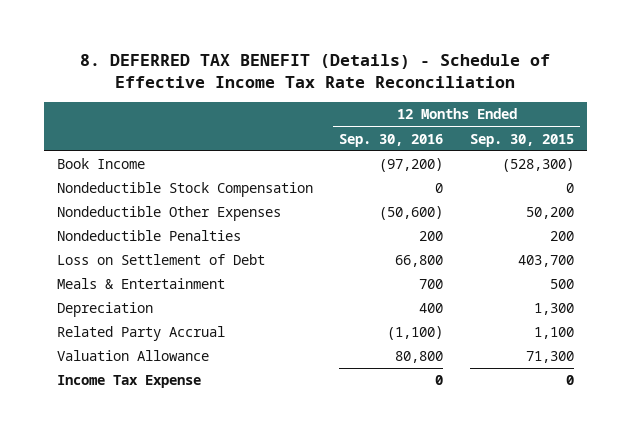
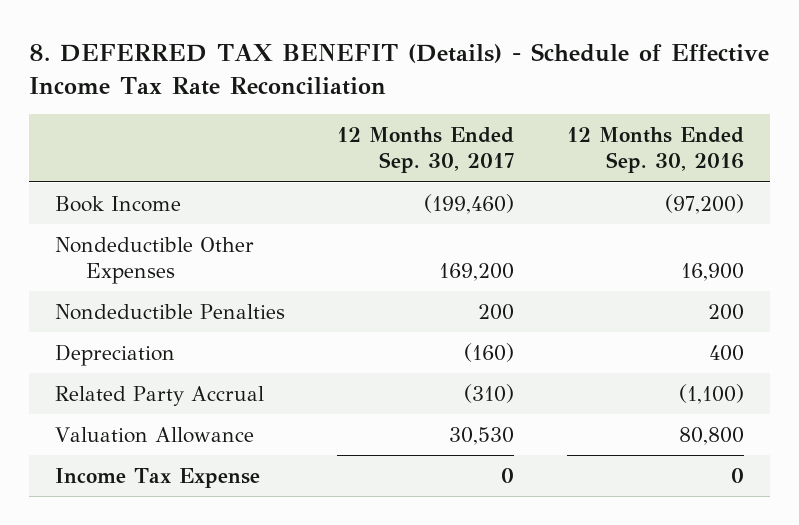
- | 12 Months Ended Sep. 30, 2016 | 12 Months Ended Sep. 30, 2015
+ | 12 Months Ended Sep. 30, 2017 | 12 Months Ended Sep. 30, 2016
- Nondeductible Stock Compensation | 0 | 0
- Nondeductible Other Expenses | (50,600) | 50,200
+ Nondeductible Other Expenses | 169,200 | 16,900
- Loss on Settlement of Debt | 66,800 | 403,700
- Meals & Entertainment | 700 | 500

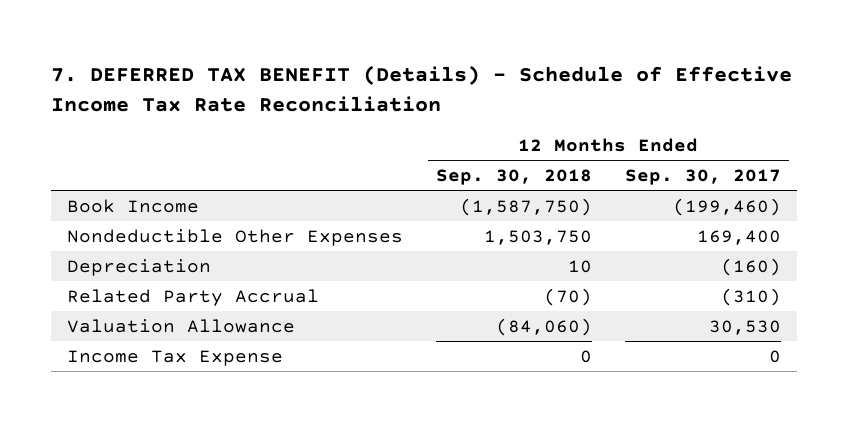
- 8. DEFERRED TAX BENEFIT (Details) - Schedule of Effective Income Tax Rate Reconciliation
+ 7. DEFERRED TAX BENEFIT (Details) - Schedule of Effective Income Tax Rate Reconciliation
- | 12 Months Ended Sep. 30, 2017 | 12 Months Ended Sep. 30, 2016
+ | 12 Months Ended Sep. 30, 2018 | 12 Months Ended Sep. 30, 2017
- Nondeductible Other Expenses | 169,200 | 16,900
- Nondeductible Penalties | 200 | 200
+ Nondeductible Other Expenses | 1,503,750 | 169,400

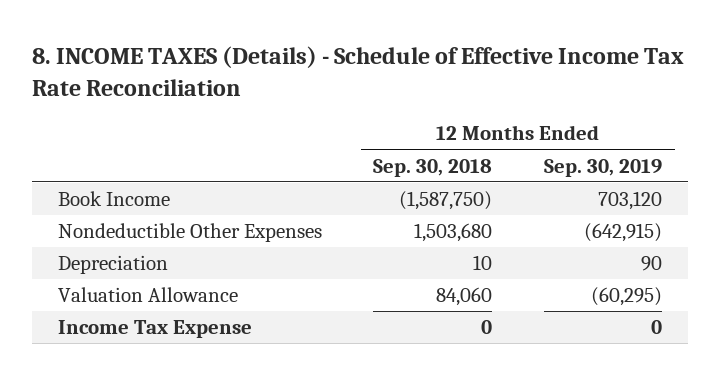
- 7. DEFERRED TAX BENEFIT (Details) - Schedule of Effective Income Tax Rate Reconciliation
+ 8. INCOME TAXES (Details) - Schedule of Effective Income Tax Rate Reconciliation
- | 12 Months Ended Sep. 30, 2018 | 12 Months Ended Sep. 30, 2017
+ | 12 Months Ended Sep. 30, 2018 | 12 Months Ended Sep. 30, 2019
- Nondeductible Other Expenses | 1,503,750 | 169,400
+ Nondeductible Other Expenses | 1,503,680 | (642,915)
- Related Party Accrual | (70) | (310)
- Valuation Allowance | (84,060) | 30,530
+ Valuation Allowance | 84,060 | (60,295)

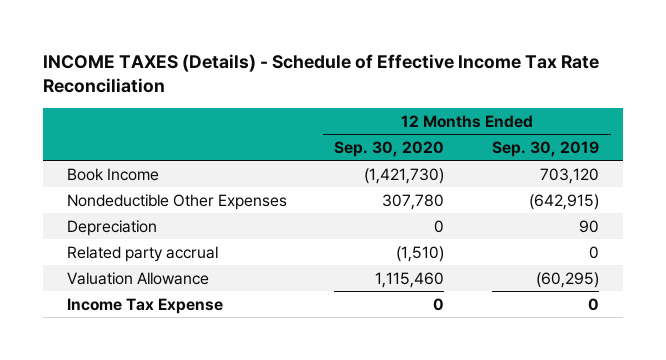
- 8. INCOME TAXES (Details) - Schedule of Effective Income Tax Rate Reconciliation
+ INCOME TAXES (Details) - Schedule of Effective Income Tax Rate Reconciliation
- | 12 Months Ended Sep. 30, 2018 | 12 Months Ended Sep. 30, 2019
+ | 12 Months Ended Sep. 30, 2020 | 12 Months Ended Sep. 30, 2019
+ Related party accrual | (1,510) | 0

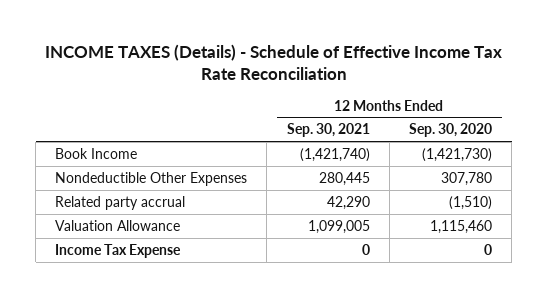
- | 12 Months Ended Sep. 30, 2020 | 12 Months Ended Sep. 30, 2019
+ | 12 Months Ended Sep. 30, 2021 | 12 Months Ended Sep. 30, 2020
- Depreciation | 0 | 90

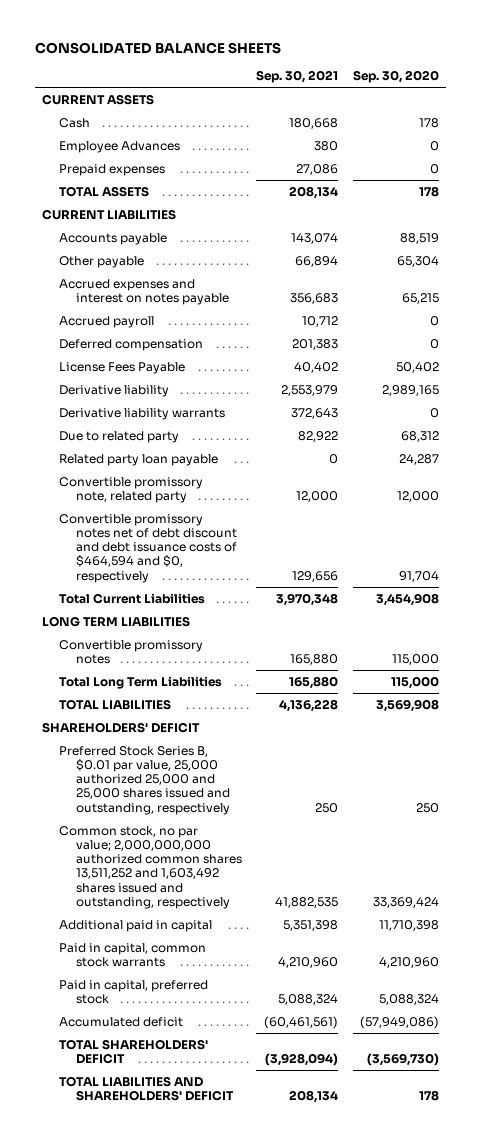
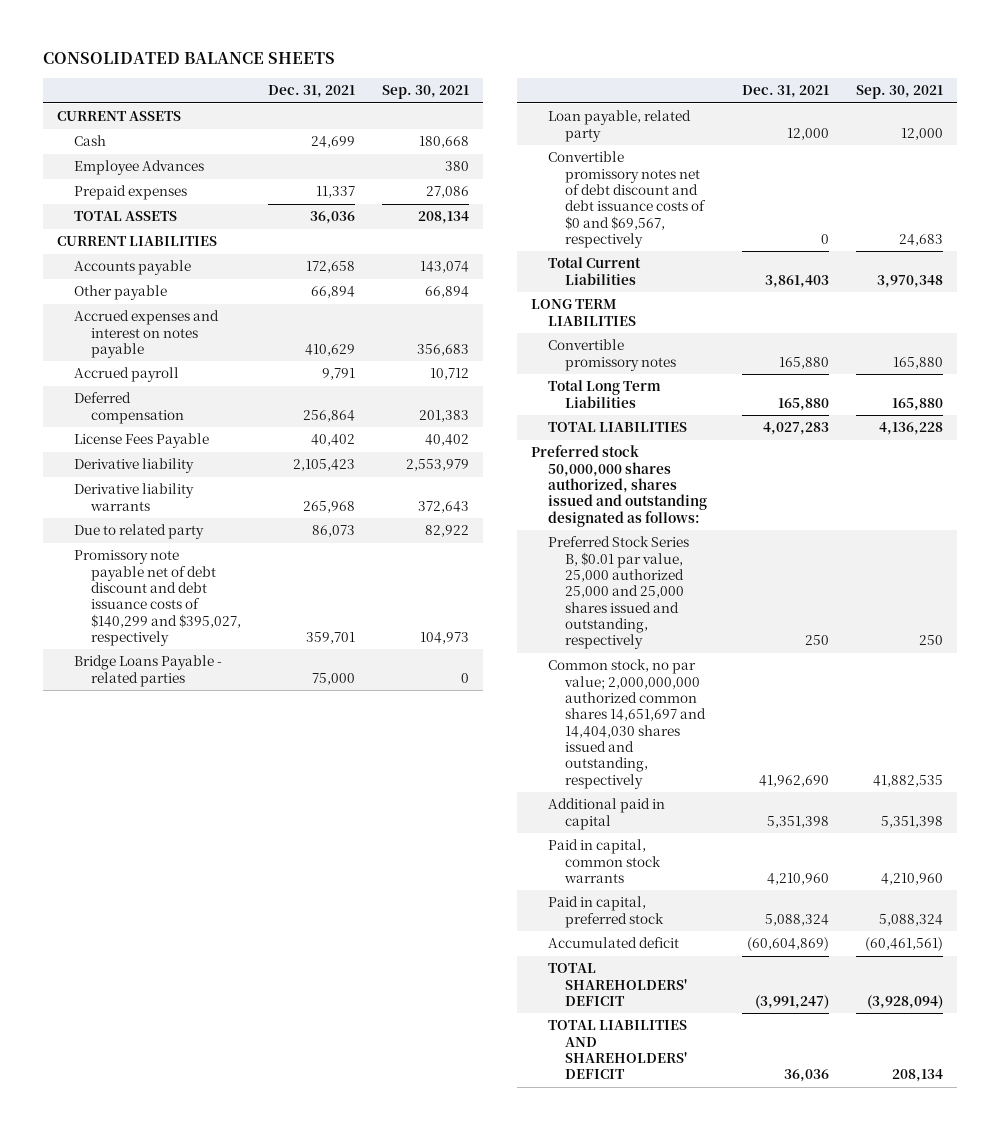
- | Sep. 30, 2021 | Sep. 30, 2020
+ | Dec. 31, 2021 | Sep. 30, 2021
- Related party loan payable | 0 | 24,287
- Convertible promissory note, related party | 12,000 | 12,000
- Convertible promissory notes net of debt discount and debt issuance costs of $464,594 and $0, respectively | 129,656 | 91,704
+ Promissory note payable net of debt discount and debt issuance costs of $140,299 and $395,027, respectively | 359,701 | 104,973
+ Bridge Loans Payable - related parties | 75,000 | 0
+ Loan payable, related party | 12,000 | 12,000
+ Convertible promissory notes net of debt discount and debt issuance costs of $0 and $69,567, respectively | 0 | 24,683
- SHAREHOLDERS' DEFICIT
+ Preferred stock 50,000,000 shares authorized, shares issued and outstanding designated as follows:
- Common stock, no par value; 2,000,000,000 authorized common shares 13,511,252 and 1,603,492 shares issued and outstanding, respectively | 41,882,535 | 33,369,424
+ Common stock, no par value; 2,000,000,000 authorized common shares 14,651,697 and 14,404,030 shares issued and outstanding, respectively | 41,962,690 | 41,882,535

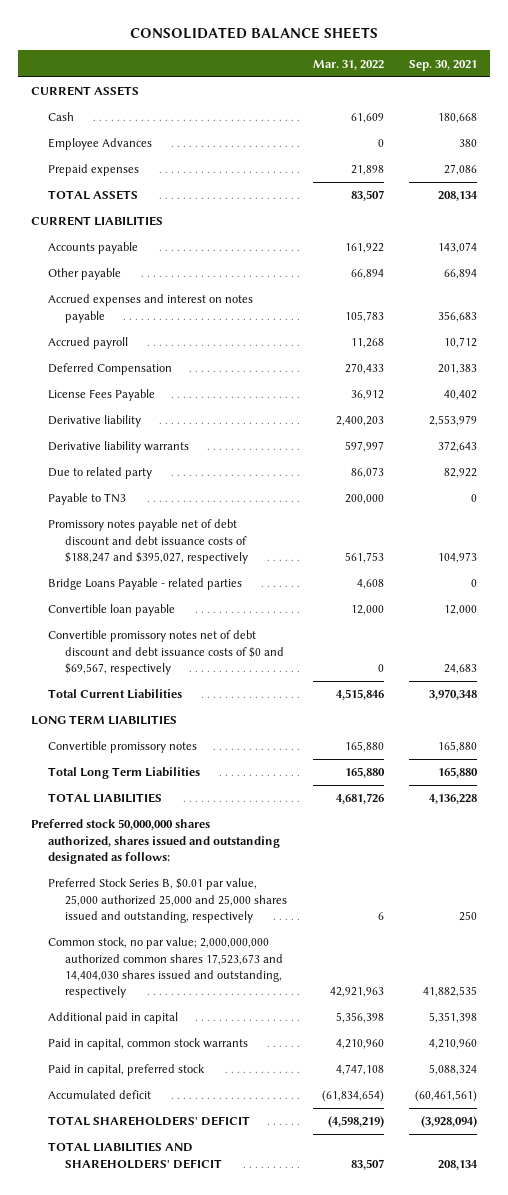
- | Dec. 31, 2021 | Sep. 30, 2021
+ | Mar. 31, 2022 | Sep. 30, 2021
- Deferred compensation | 256,864 | 201,383
+ Deferred Compensation | 270,433 | 201,383
- Promissory note payable net of debt discount and debt issuance costs of $140,299 and $395,027, respectively | 359,701 | 104,973
+ Payable to TN3 | 200,000 | 0
+ Promissory notes payable net of debt discount and debt issuance costs of $188,247 and $395,027, respectively | 561,753 | 104,973
- Loan payable, related party | 12,000 | 12,000
+ Convertible loan payable | 12,000 | 12,000
- Common stock, no par value; 2,000,000,000 authorized common shares 14,651,697 and 14,404,030 shares issued and outstanding, respectively | 41,962,690 | 41,882,535
+ Common stock, no par value; 2,000,000,000 authorized common shares 17,523,673 and 14,404,030 shares issued and outstanding, respectively | 42,921,963 | 41,882,535

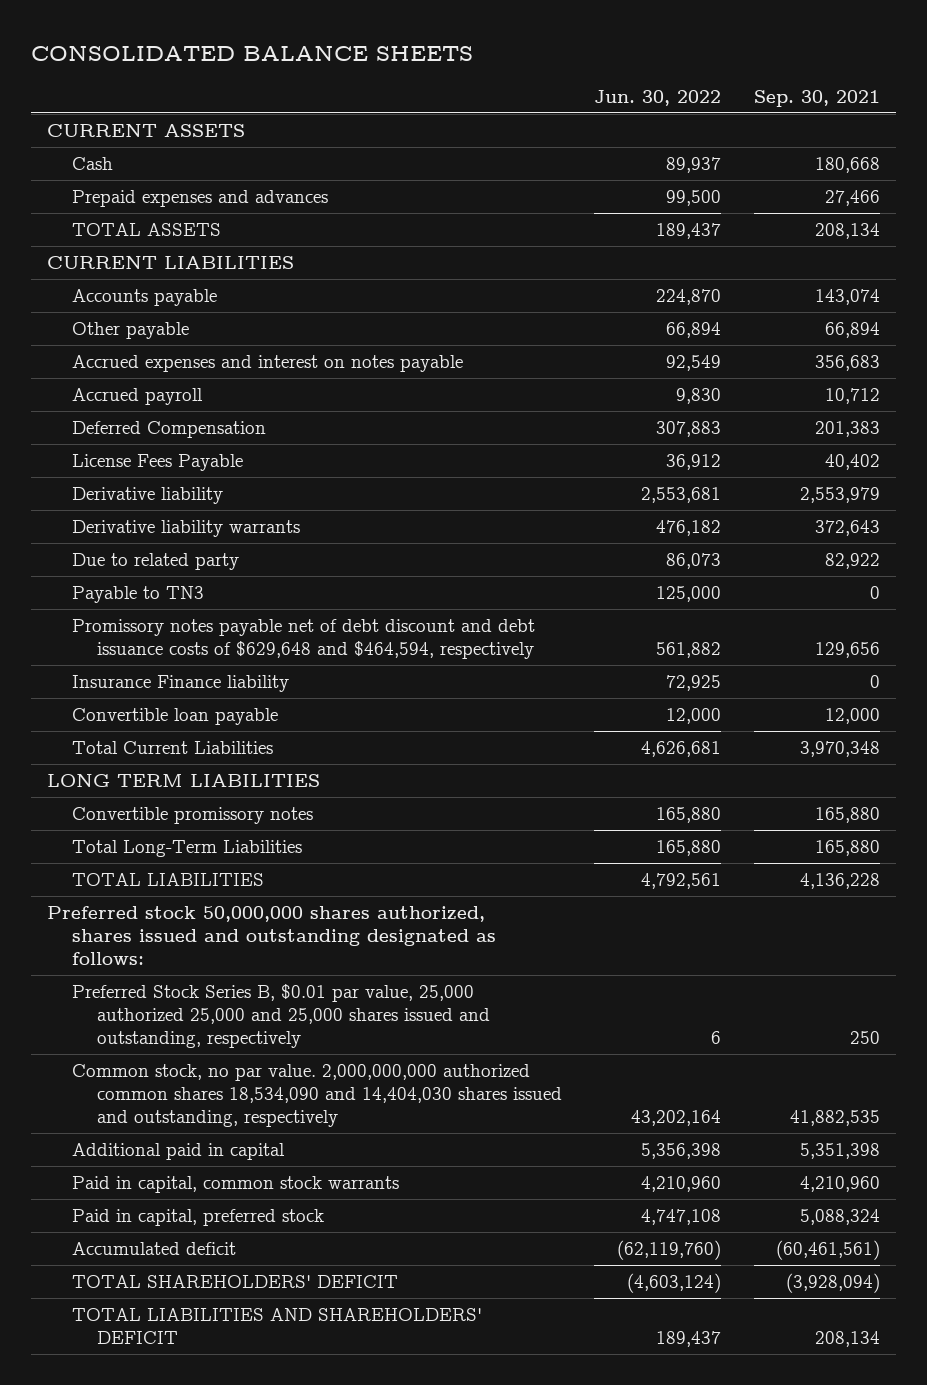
- | Mar. 31, 2022 | Sep. 30, 2021
+ | Jun. 30, 2022 | Sep. 30, 2021
- Employee Advances | 0 | 380
- Prepaid expenses | 21,898 | 27,086
+ Prepaid expenses and advances | 99,500 | 27,466
- Promissory notes payable net of debt discount and debt issuance costs of $188,247 and $395,027, respectively | 561,753 | 104,973
- Bridge Loans Payable - related parties | 4,608 | 0
+ Promissory notes payable net of debt discount and debt issuance costs of $629,648 and $464,594, respectively | 561,882 | 129,656
+ Insurance Finance liability | 72,925 | 0
- Convertible promissory notes net of debt discount and debt issuance costs of $0 and $69,567, respectively | 0 | 24,683
- Total Long Term Liabilities | 165,880 | 165,880
+ Total Long-Term Liabilities | 165,880 | 165,880
- Common stock, no par value; 2,000,000,000 authorized common shares 17,523,673 and 14,404,030 shares issued and outstanding, respectively | 42,921,963 | 41,882,535
+ Common stock, no par value. 2,000,000,000 authorized common shares 18,534,090 and 14,404,030 shares issued and outstanding, respectively | 43,202,164 | 41,882,535

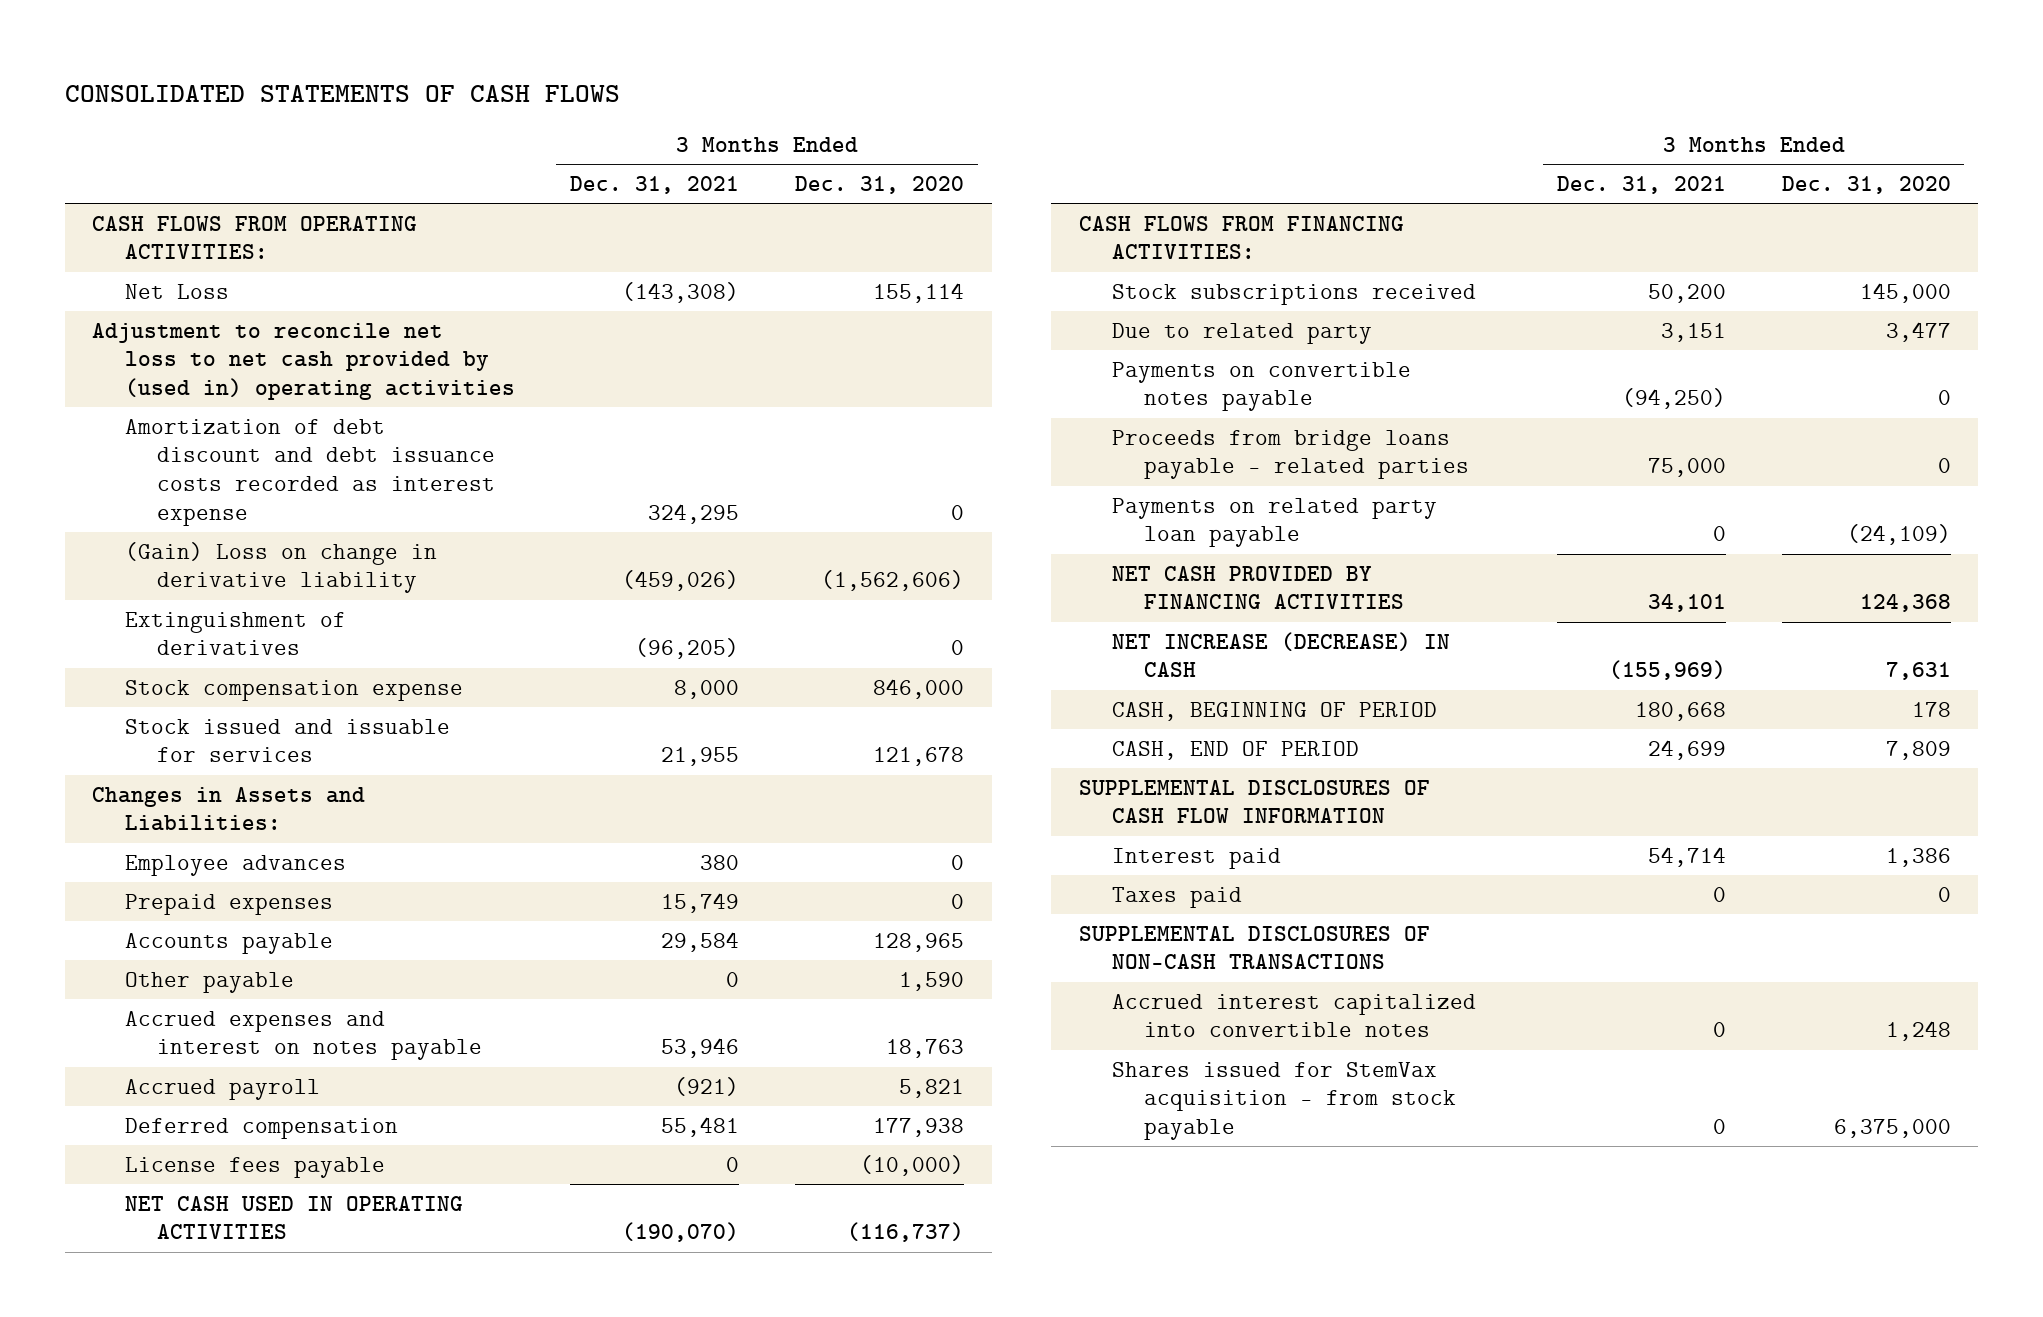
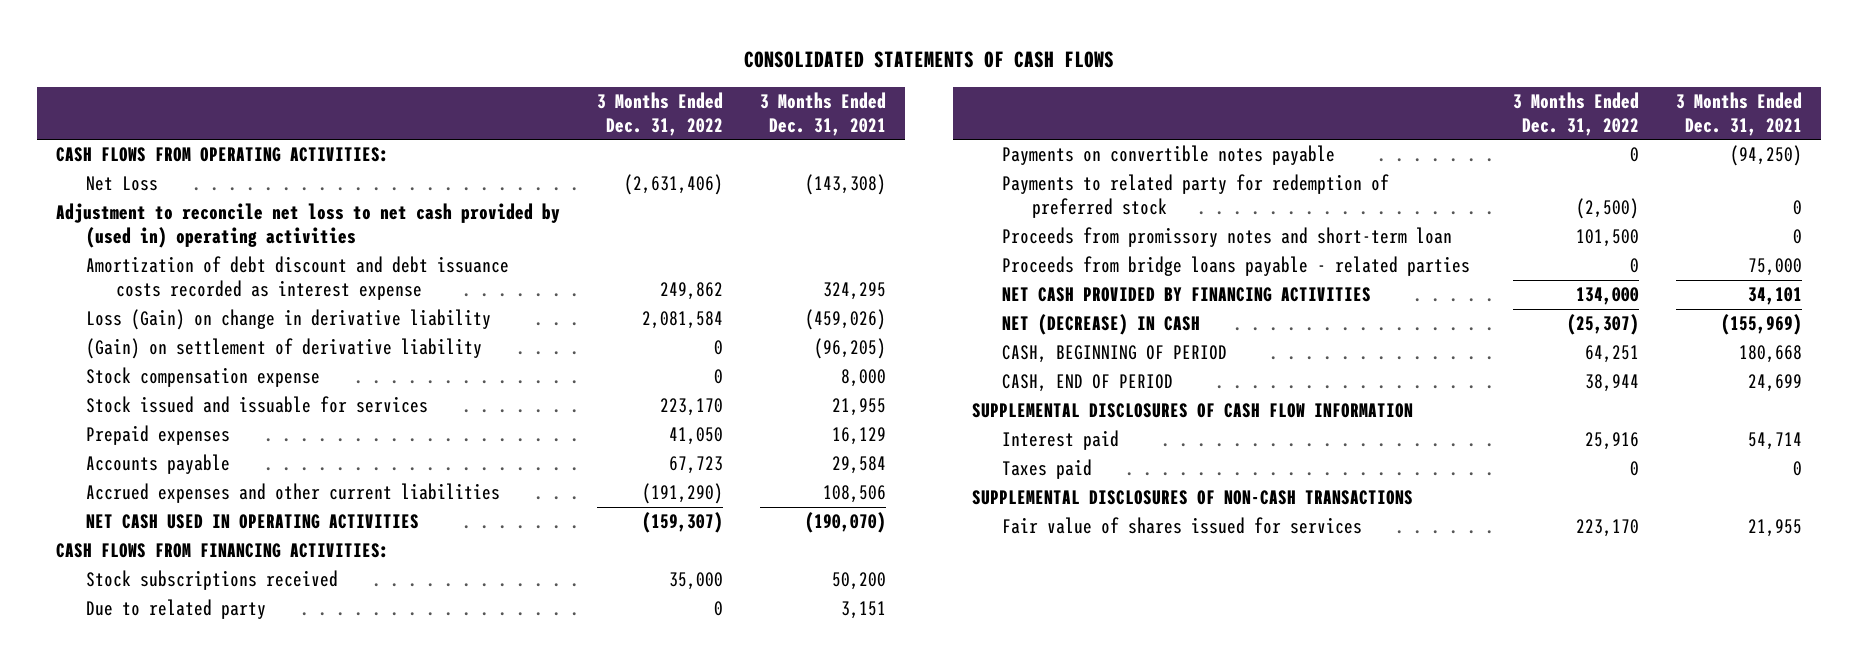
- | 3 Months Ended Dec. 31, 2021 | 3 Months Ended Dec. 31, 2020
+ | 3 Months Ended Dec. 31, 2022 | 3 Months Ended Dec. 31, 2021
- (Gain) Loss on change in derivative liability | (459,026) | (1,562,606)
- Extinguishment of derivatives | (96,205) | 0
+ Loss (Gain) on change in derivative liability | 2,081,584 | (459,026)
+ (Gain) on settlement of derivative liability | 0 | (96,205)
- Changes in Assets and Liabilities:
- Employee advances | 380 | 0
- Prepaid expenses | 15,749 | 0
+ Prepaid expenses | 41,050 | 16,129
- Other payable | 0 | 1,590
- Accrued expenses and interest on notes payable | 53,946 | 18,763
- Accrued payroll | (921) | 5,821
- Deferred compensation | 55,481 | 177,938
- License fees payable | 0 | (10,000)
+ Accrued expenses and other current liabilities | (191,290) | 108,506
+ Payments to related party for redemption of preferred stock | (2,500) | 0
+ Proceeds from promissory notes and short-term loan | 101,500 | 0
- Payments on related party loan payable | 0 | (24,109)
- NET INCREASE (DECREASE) IN CASH | (155,969) | 7,631
+ NET (DECREASE) IN CASH | (25,307) | (155,969)
- Accrued interest capitalized into convertible notes | 0 | 1,248
- Shares issued for StemVax acquisition - from stock payable | 0 | 6,375,000
+ Fair value of shares issued for services | 223,170 | 21,955

